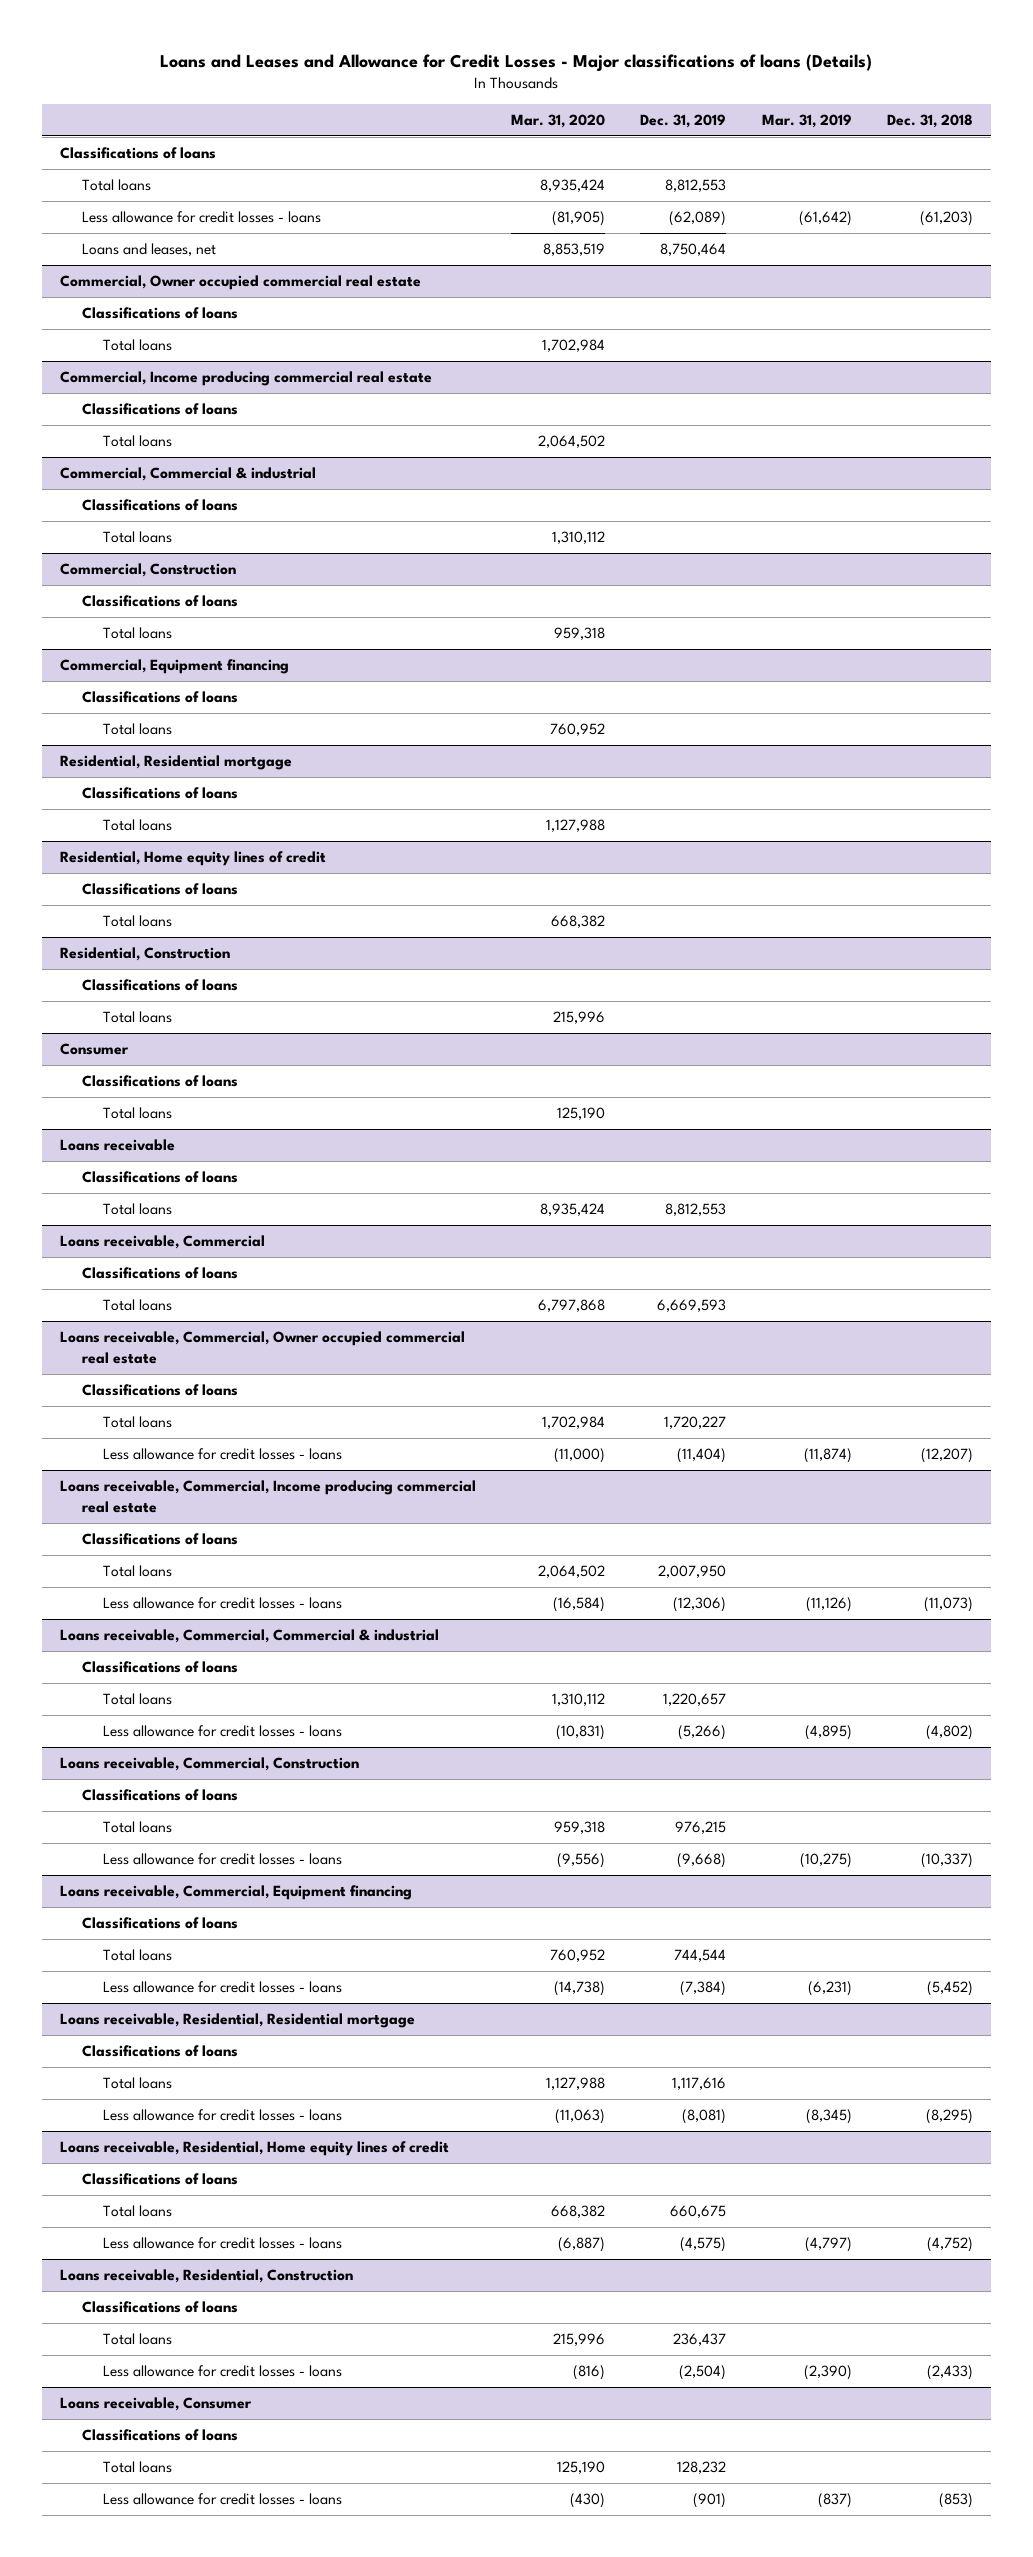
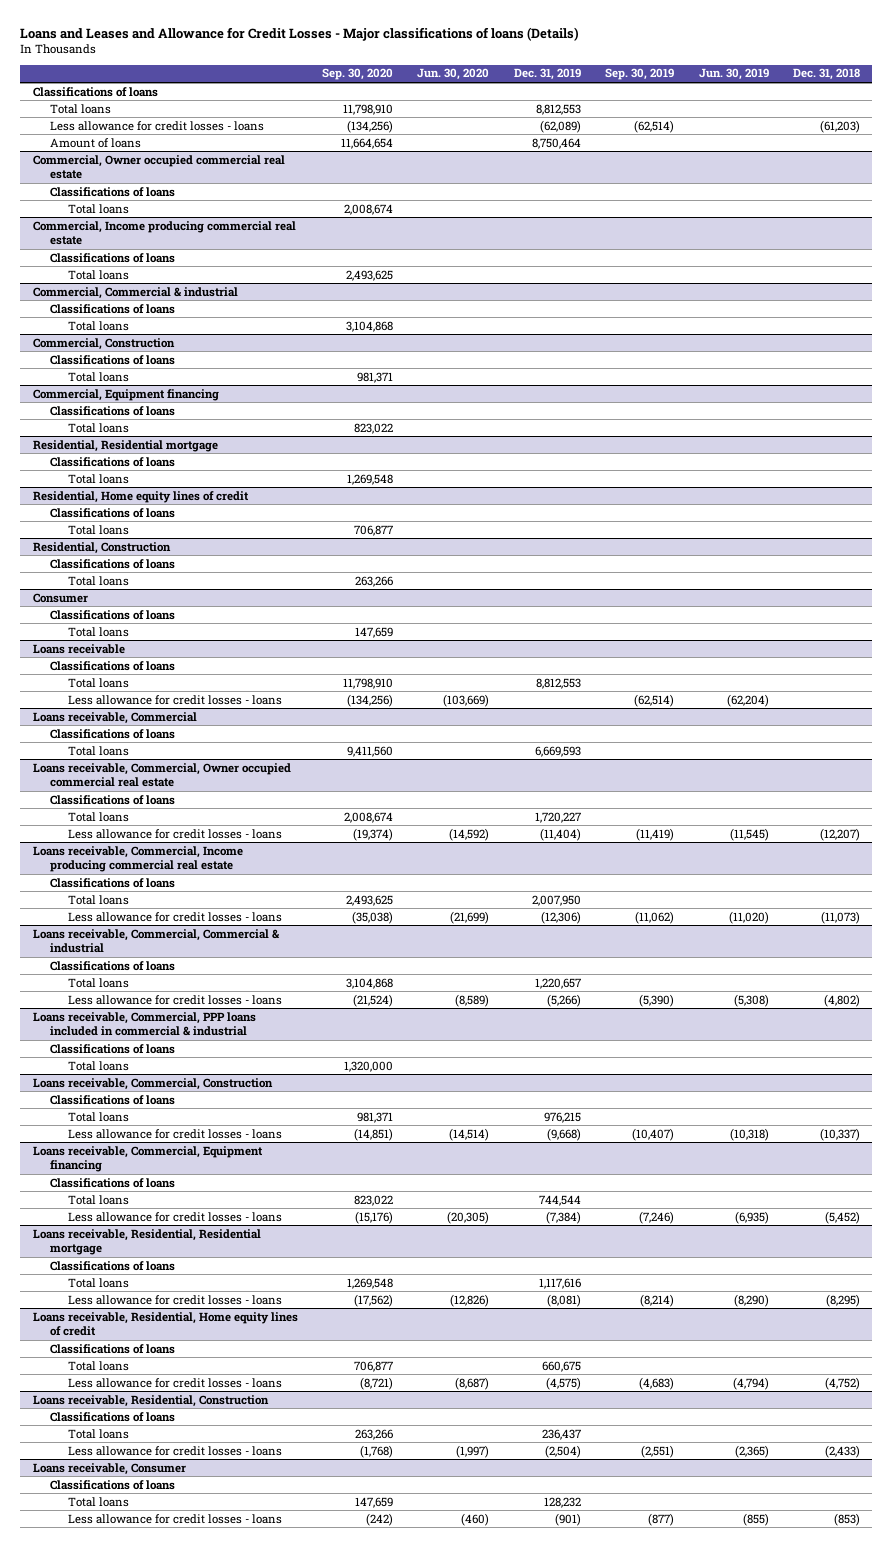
- | Mar. 31, 2020 | Dec. 31, 2019 | Mar. 31, 2019 | Dec. 31, 2018
+ | Sep. 30, 2020 | Jun. 30, 2020 | Dec. 31, 2019 | Sep. 30, 2019 | Jun. 30, 2019 | Dec. 31, 2018
- Loans and leases, net | 8,853,519 | 8,750,464 | |
+ Amount of loans | 11,664,654 | | 8,750,464 | | |
@ Loans receivable
+ Less allowance for credit losses - loans | (134,256) | (103,669) | | (62,514) | (62,204) |
+ Loans receivable, Commercial, PPP loans included in commercial & industrial
+ Classifications of loans
+ Total loans | 1,320,000 | | | | |

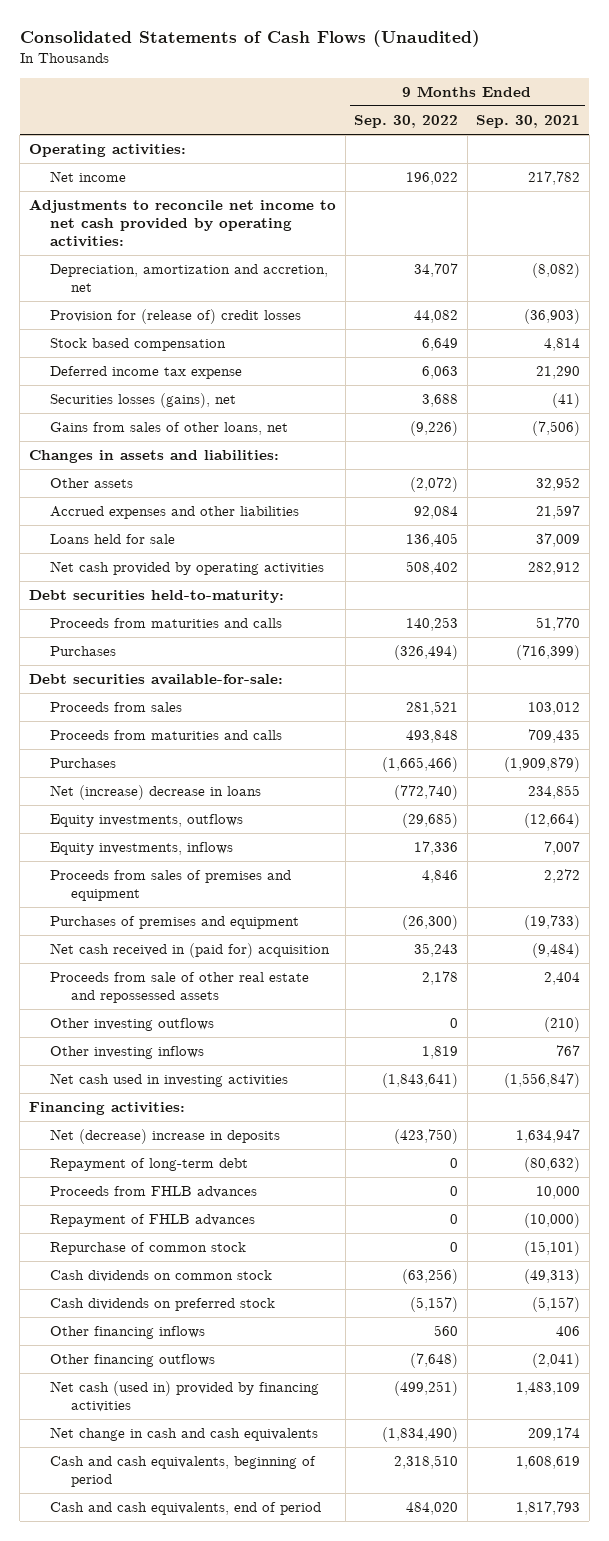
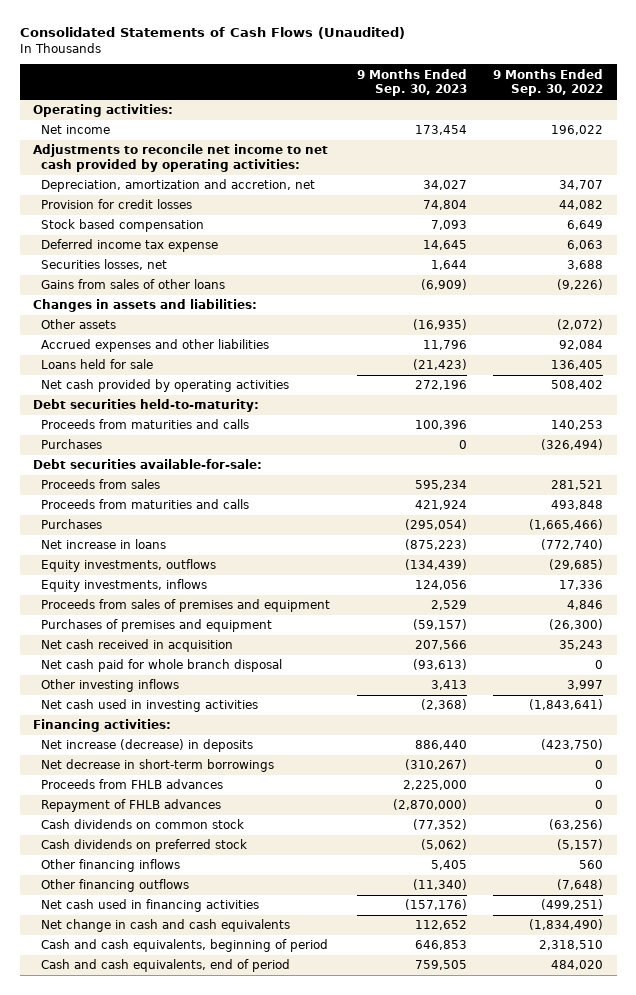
- | 9 Months Ended Sep. 30, 2022 | 9 Months Ended Sep. 30, 2021
+ | 9 Months Ended Sep. 30, 2023 | 9 Months Ended Sep. 30, 2022
- Provision for (release of) credit losses | 44,082 | (36,903)
+ Provision for credit losses | 74,804 | 44,082
- Securities losses (gains), net | 3,688 | (41)
- Gains from sales of other loans, net | (9,226) | (7,506)
+ Securities losses, net | 1,644 | 3,688
+ Gains from sales of other loans | (6,909) | (9,226)
- Net (increase) decrease in loans | (772,740) | 234,855
+ Net increase in loans | (875,223) | (772,740)
- Net cash received in (paid for) acquisition | 35,243 | (9,484)
- Proceeds from sale of other real estate and repossessed assets | 2,178 | 2,404
- Other investing outflows | 0 | (210)
- Other investing inflows | 1,819 | 767
+ Net cash received in acquisition | 207,566 | 35,243
+ Net cash paid for whole branch disposal | (93,613) | 0
+ Other investing inflows | 3,413 | 3,997
- Net (decrease) increase in deposits | (423,750) | 1,634,947
- Repayment of long-term debt | 0 | (80,632)
+ Net increase (decrease) in deposits | 886,440 | (423,750)
+ Net decrease in short-term borrowings | (310,267) | 0
- Repurchase of common stock | 0 | (15,101)
- Net cash (used in) provided by financing activities | (499,251) | 1,483,109
+ Net cash used in financing activities | (157,176) | (499,251)

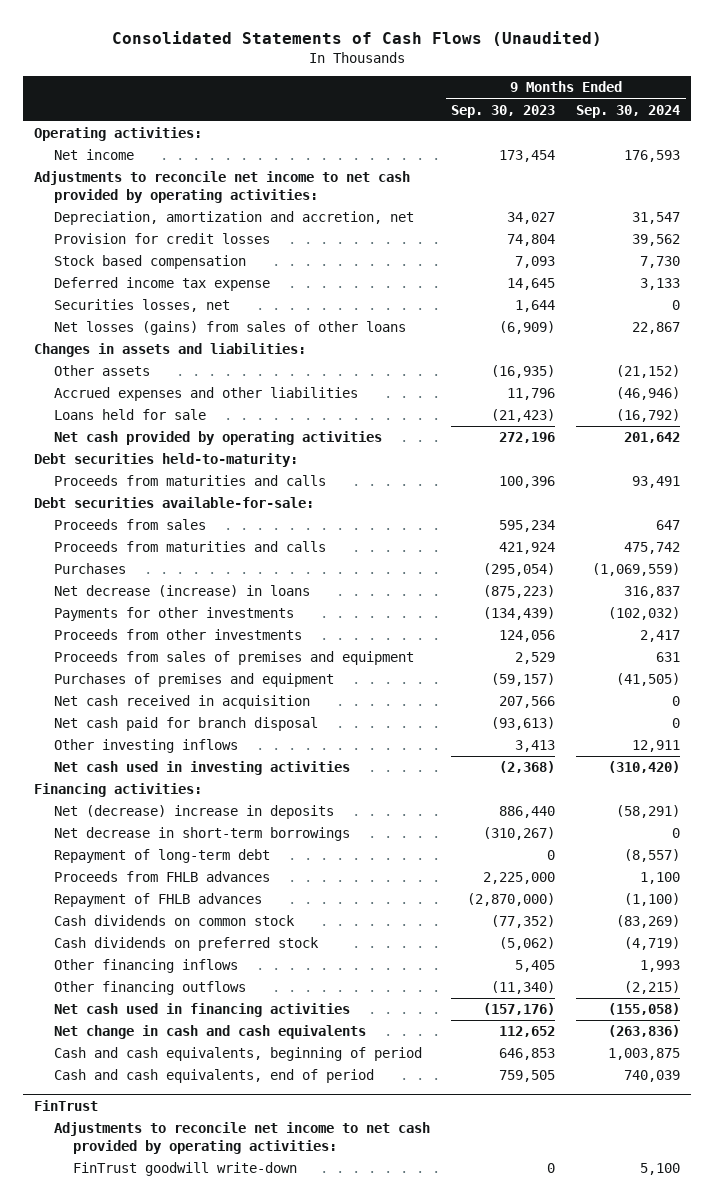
- | 9 Months Ended Sep. 30, 2023 | 9 Months Ended Sep. 30, 2022
+ | 9 Months Ended Sep. 30, 2023 | 9 Months Ended Sep. 30, 2024
- Gains from sales of other loans | (6,909) | (9,226)
+ Net losses (gains) from sales of other loans | (6,909) | 22,867
- Purchases | 0 | (326,494)
- Net increase in loans | (875,223) | (772,740)
- Equity investments, outflows | (134,439) | (29,685)
- Equity investments, inflows | 124,056 | 17,336
+ Net decrease (increase) in loans | (875,223) | 316,837
+ Payments for other investments | (134,439) | (102,032)
+ Proceeds from other investments | 124,056 | 2,417
- Net cash paid for whole branch disposal | (93,613) | 0
+ Net cash paid for branch disposal | (93,613) | 0
- Net increase (decrease) in deposits | 886,440 | (423,750)
+ Net (decrease) increase in deposits | 886,440 | (58,291)
+ Repayment of long-term debt | 0 | (8,557)
+ FinTrust
+ Adjustments to reconcile net income to net cash provided by operating activities:
+ FinTrust goodwill write-down | 0 | 5,100

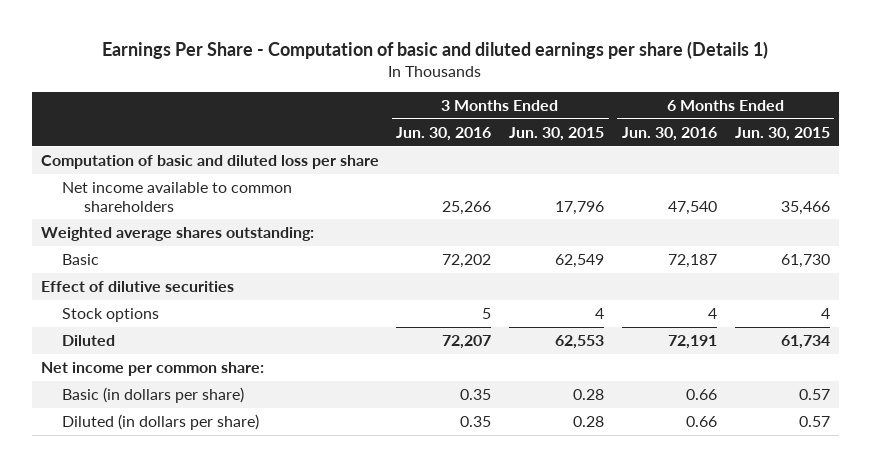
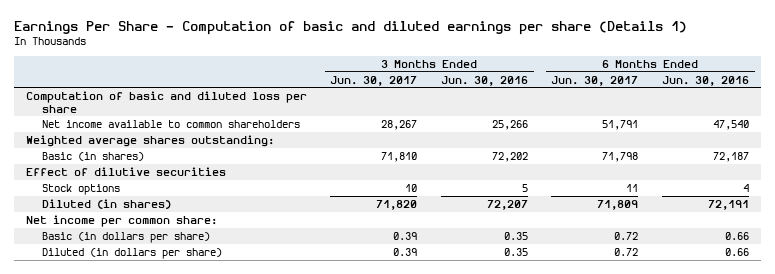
- | 3 Months Ended Jun. 30, 2016 | 3 Months Ended Jun. 30, 2015 | 6 Months Ended Jun. 30, 2016 | 6 Months Ended Jun. 30, 2015
+ | 3 Months Ended Jun. 30, 2017 | 3 Months Ended Jun. 30, 2016 | 6 Months Ended Jun. 30, 2017 | 6 Months Ended Jun. 30, 2016
- Basic | 72,202 | 62,549 | 72,187 | 61,730
+ Basic (in shares) | 71,810 | 72,202 | 71,798 | 72,187
- Diluted | 72,207 | 62,553 | 72,191 | 61,734
+ Diluted (in shares) | 71,820 | 72,207 | 71,809 | 72,191

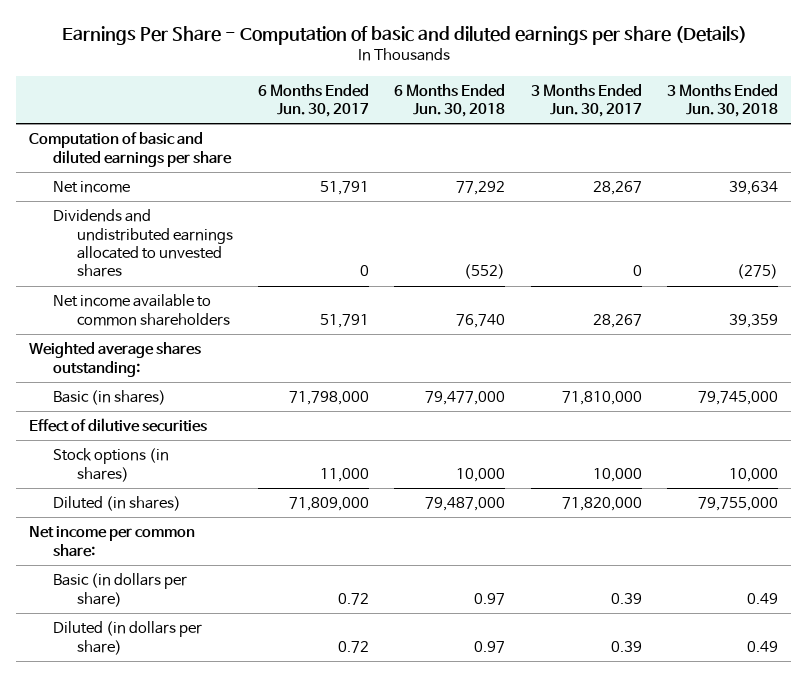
- Earnings Per Share - Computation of basic and diluted earnings per share (Details 1)
+ Earnings Per Share - Computation of basic and diluted earnings per share (Details)
- | 3 Months Ended Jun. 30, 2017 | 3 Months Ended Jun. 30, 2016 | 6 Months Ended Jun. 30, 2017 | 6 Months Ended Jun. 30, 2016
+ | 6 Months Ended Jun. 30, 2017 | 6 Months Ended Jun. 30, 2018 | 3 Months Ended Jun. 30, 2017 | 3 Months Ended Jun. 30, 2018
- Computation of basic and diluted loss per share
+ Computation of basic and diluted earnings per share
+ Net income | 51,791 | 77,292 | 28,267 | 39,634
+ Dividends and undistributed earnings allocated to unvested shares | 0 | (552) | 0 | (275)
- Basic (in shares) | 71,810 | 72,202 | 71,798 | 72,187
+ Basic (in shares) | 71,798,000 | 79,477,000 | 71,810,000 | 79,745,000
- Stock options | 10 | 5 | 11 | 4
- Diluted (in shares) | 71,820 | 72,207 | 71,809 | 72,191
+ Stock options (in shares) | 11,000 | 10,000 | 10,000 | 10,000
+ Diluted (in shares) | 71,809,000 | 79,487,000 | 71,820,000 | 79,755,000

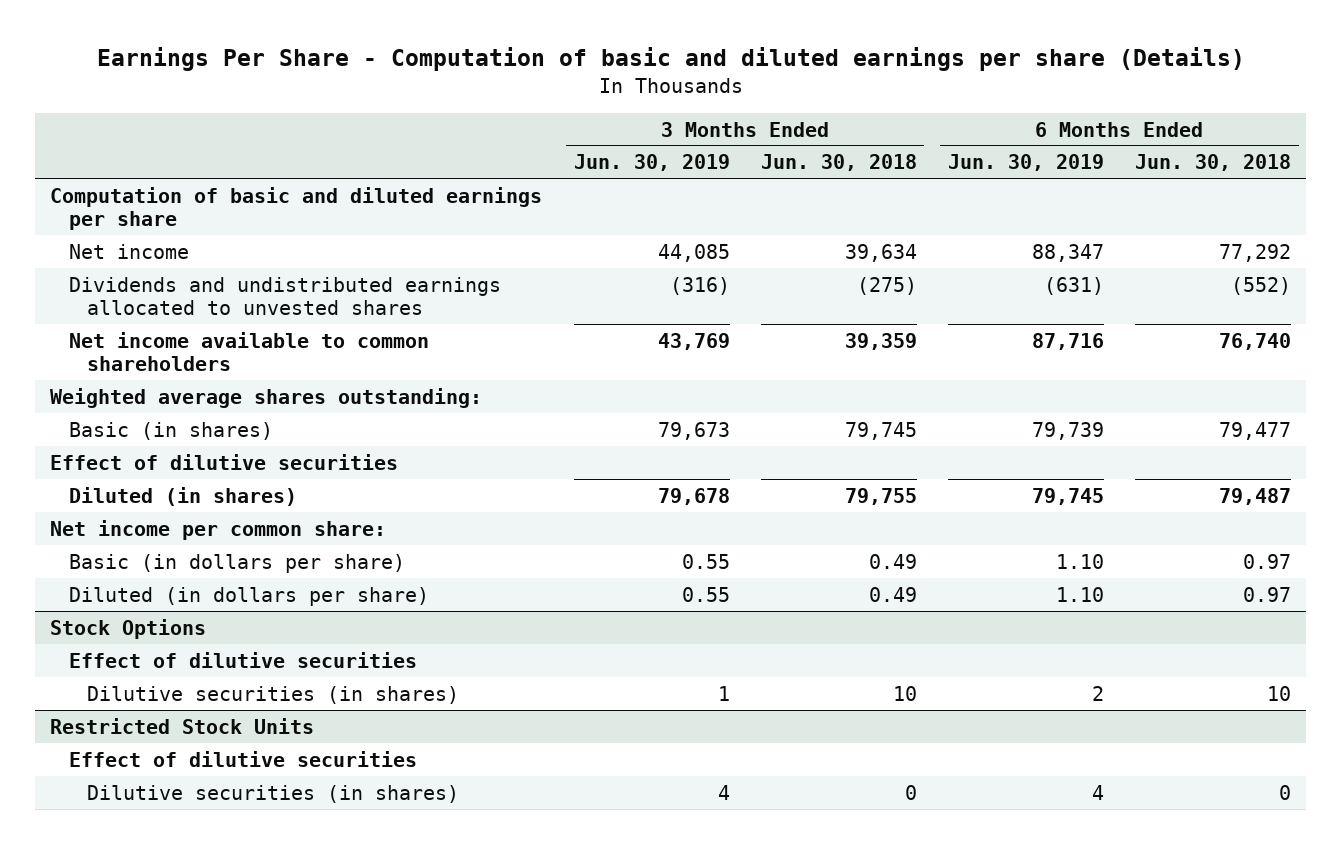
- | 6 Months Ended Jun. 30, 2017 | 6 Months Ended Jun. 30, 2018 | 3 Months Ended Jun. 30, 2017 | 3 Months Ended Jun. 30, 2018
+ | 3 Months Ended Jun. 30, 2019 | 3 Months Ended Jun. 30, 2018 | 6 Months Ended Jun. 30, 2019 | 6 Months Ended Jun. 30, 2018
- Basic (in shares) | 71,798,000 | 79,477,000 | 71,810,000 | 79,745,000
+ Basic (in shares) | 79,673 | 79,745 | 79,739 | 79,477
- Stock options (in shares) | 11,000 | 10,000 | 10,000 | 10,000
- Diluted (in shares) | 71,809,000 | 79,487,000 | 71,820,000 | 79,755,000
+ Diluted (in shares) | 79,678 | 79,755 | 79,745 | 79,487
+ Stock Options
+ Effect of dilutive securities
+ Dilutive securities (in shares) | 1 | 10 | 2 | 10
+ Restricted Stock Units
+ Effect of dilutive securities
+ Dilutive securities (in shares) | 4 | 0 | 4 | 0

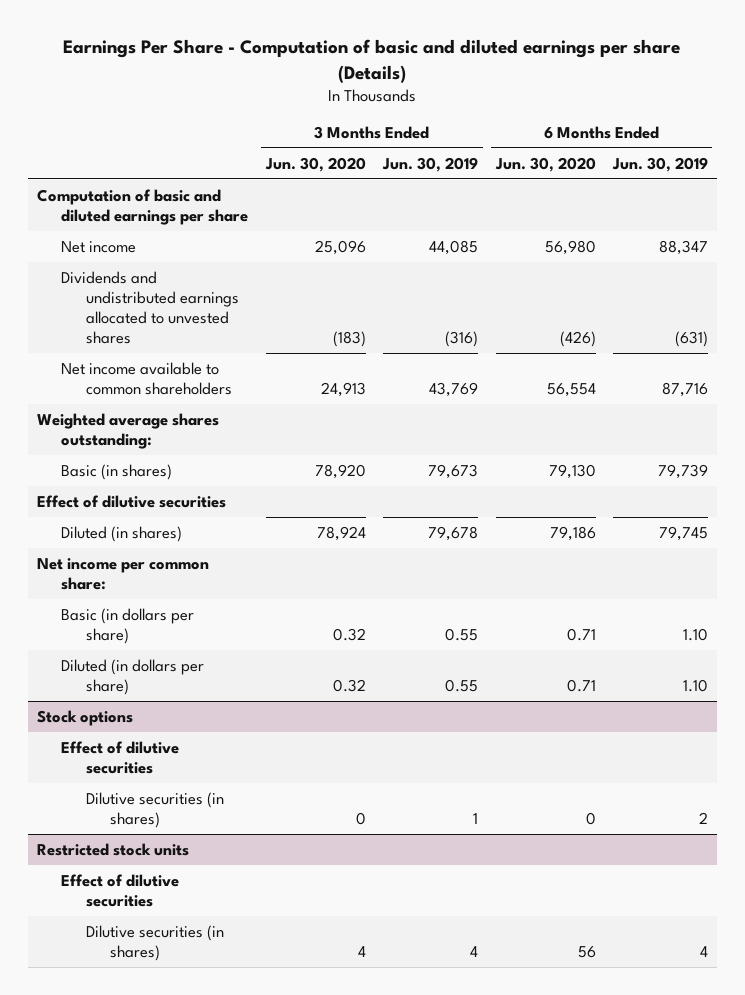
- | 3 Months Ended Jun. 30, 2019 | 3 Months Ended Jun. 30, 2018 | 6 Months Ended Jun. 30, 2019 | 6 Months Ended Jun. 30, 2018
+ | 3 Months Ended Jun. 30, 2020 | 3 Months Ended Jun. 30, 2019 | 6 Months Ended Jun. 30, 2020 | 6 Months Ended Jun. 30, 2019
- Stock Options
+ Stock options
- Restricted Stock Units
+ Restricted stock units

